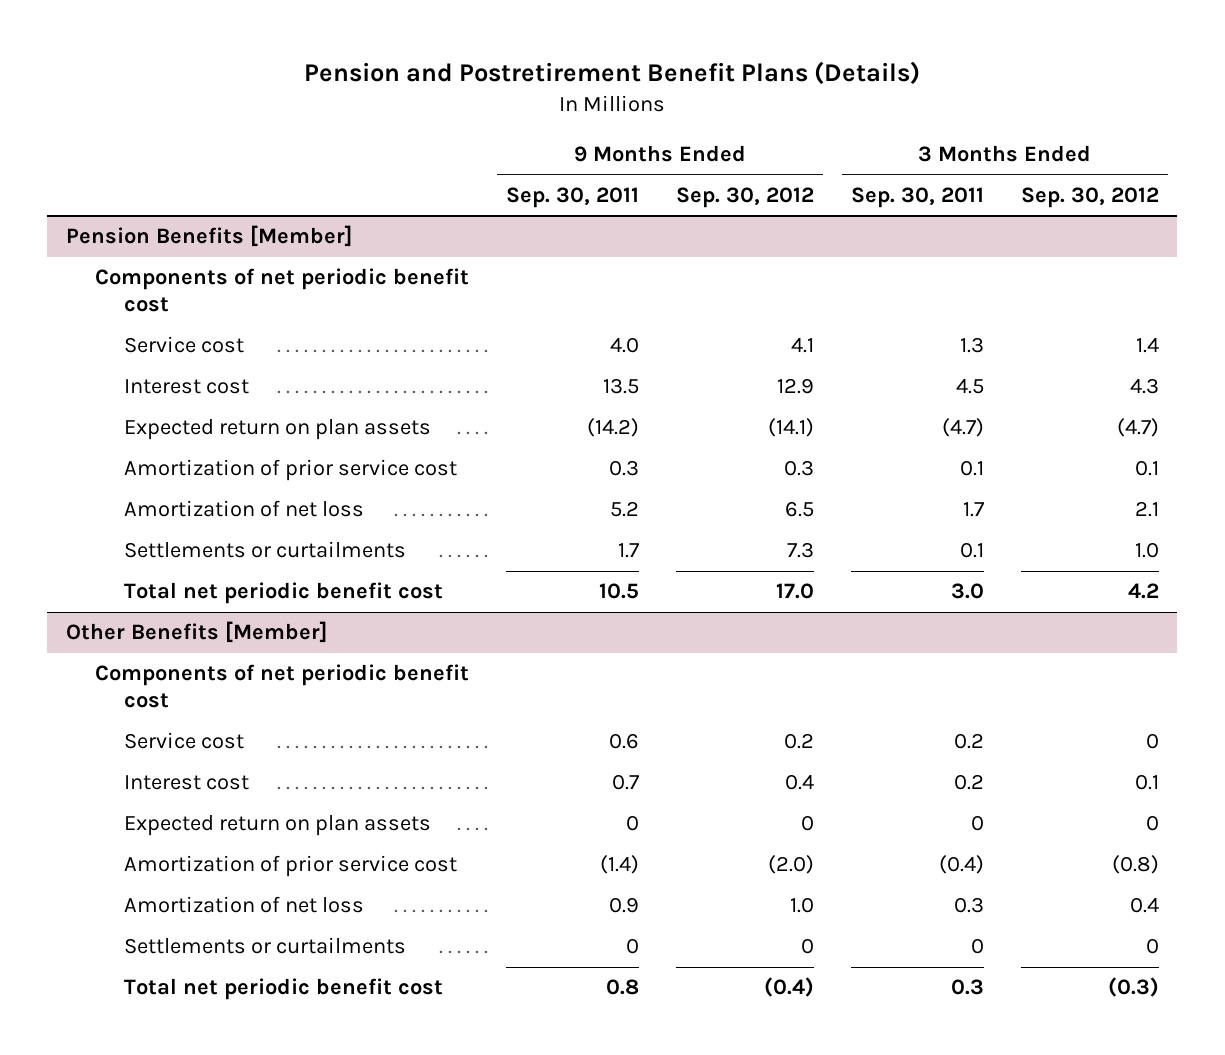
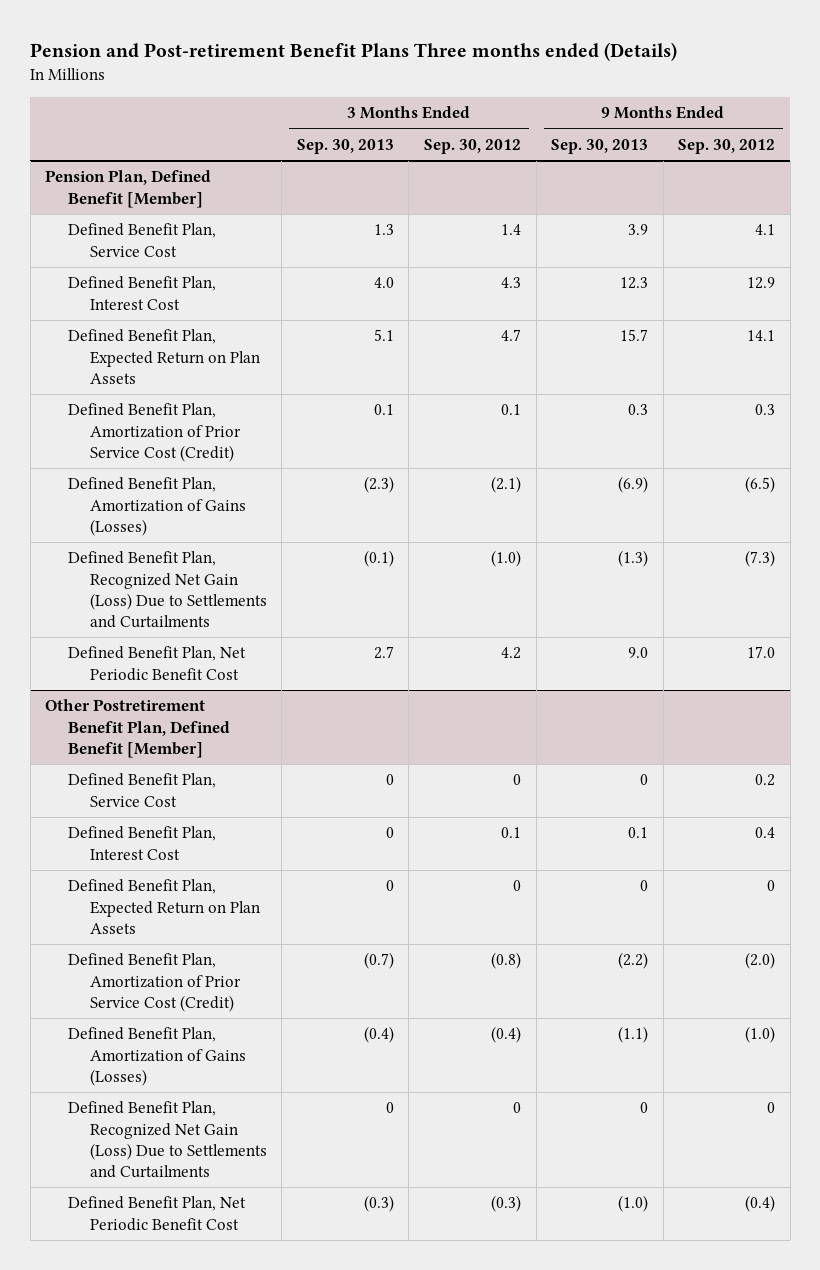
- Pension and Postretirement Benefit Plans (Details)
+ Pension and Post-retirement Benefit Plans Three months ended (Details)
- | 9 Months Ended Sep. 30, 2011 | 9 Months Ended Sep. 30, 2012 | 3 Months Ended Sep. 30, 2011 | 3 Months Ended Sep. 30, 2012
+ | 3 Months Ended Sep. 30, 2013 | 3 Months Ended Sep. 30, 2012 | 9 Months Ended Sep. 30, 2013 | 9 Months Ended Sep. 30, 2012
- Pension Benefits [Member]
- Components of net periodic benefit cost
- Service cost | 4.0 | 4.1 | 1.3 | 1.4
- Interest cost | 13.5 | 12.9 | 4.5 | 4.3
- Expected return on plan assets | (14.2) | (14.1) | (4.7) | (4.7)
- Amortization of prior service cost | 0.3 | 0.3 | 0.1 | 0.1
- Amortization of net loss | 5.2 | 6.5 | 1.7 | 2.1
- Settlements or curtailments | 1.7 | 7.3 | 0.1 | 1.0
- Total net periodic benefit cost | 10.5 | 17.0 | 3.0 | 4.2
- Other Benefits [Member]
- Components of net periodic benefit cost
- Service cost | 0.6 | 0.2 | 0.2 | 0
- Interest cost | 0.7 | 0.4 | 0.2 | 0.1
- Expected return on plan assets | 0 | 0 | 0 | 0
- Amortization of prior service cost | (1.4) | (2.0) | (0.4) | (0.8)
- Amortization of net loss | 0.9 | 1.0 | 0.3 | 0.4
- Settlements or curtailments | 0 | 0 | 0 | 0
- Total net periodic benefit cost | 0.8 | (0.4) | 0.3 | (0.3)
+ Pension Plan, Defined Benefit [Member]
+ Defined Benefit Plan, Service Cost | 1.3 | 1.4 | 3.9 | 4.1
+ Defined Benefit Plan, Interest Cost | 4.0 | 4.3 | 12.3 | 12.9
+ Defined Benefit Plan, Expected Return on Plan Assets | 5.1 | 4.7 | 15.7 | 14.1
+ Defined Benefit Plan, Amortization of Prior Service Cost (Credit) | 0.1 | 0.1 | 0.3 | 0.3
+ Defined Benefit Plan, Amortization of Gains (Losses) | (2.3) | (2.1) | (6.9) | (6.5)
+ Defined Benefit Plan, Recognized Net Gain (Loss) Due to Settlements and Curtailments | (0.1) | (1.0) | (1.3) | (7.3)
+ Defined Benefit Plan, Net Periodic Benefit Cost | 2.7 | 4.2 | 9.0 | 17.0
+ Other Postretirement Benefit Plan, Defined Benefit [Member]
+ Defined Benefit Plan, Service Cost | 0 | 0 | 0 | 0.2
+ Defined Benefit Plan, Interest Cost | 0 | 0.1 | 0.1 | 0.4
+ Defined Benefit Plan, Expected Return on Plan Assets | 0 | 0 | 0 | 0
+ Defined Benefit Plan, Amortization of Prior Service Cost (Credit) | (0.7) | (0.8) | (2.2) | (2.0)
+ Defined Benefit Plan, Amortization of Gains (Losses) | (0.4) | (0.4) | (1.1) | (1.0)
+ Defined Benefit Plan, Recognized Net Gain (Loss) Due to Settlements and Curtailments | 0 | 0 | 0 | 0
+ Defined Benefit Plan, Net Periodic Benefit Cost | (0.3) | (0.3) | (1.0) | (0.4)

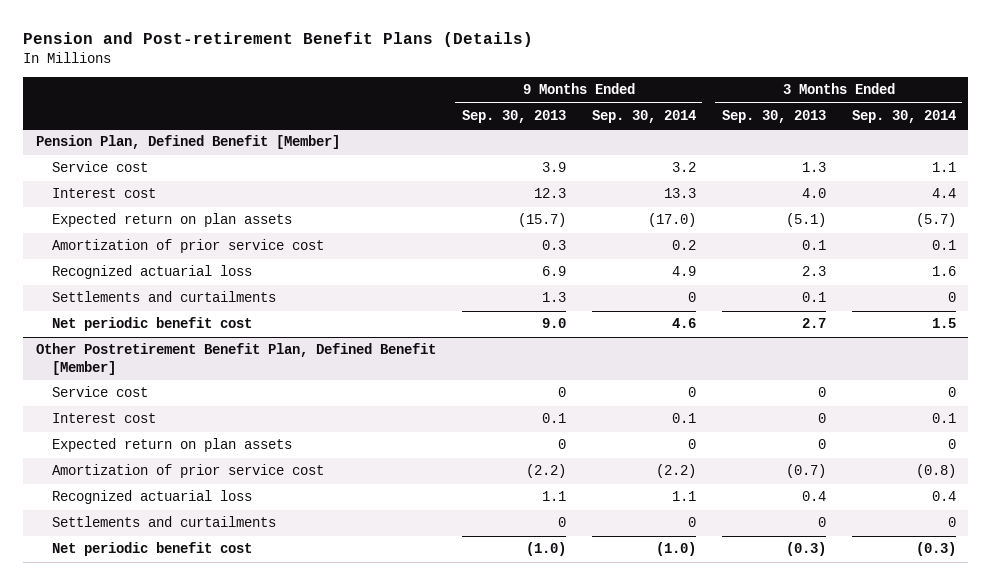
- Pension and Post-retirement Benefit Plans Three months ended (Details)
+ Pension and Post-retirement Benefit Plans (Details)
- | 3 Months Ended Sep. 30, 2013 | 3 Months Ended Sep. 30, 2012 | 9 Months Ended Sep. 30, 2013 | 9 Months Ended Sep. 30, 2012
+ | 9 Months Ended Sep. 30, 2013 | 9 Months Ended Sep. 30, 2014 | 3 Months Ended Sep. 30, 2013 | 3 Months Ended Sep. 30, 2014
@ Pension Plan, Defined Benefit [Member]
- Defined Benefit Plan, Service Cost | 1.3 | 1.4 | 3.9 | 4.1
- Defined Benefit Plan, Interest Cost | 4.0 | 4.3 | 12.3 | 12.9
- Defined Benefit Plan, Expected Return on Plan Assets | 5.1 | 4.7 | 15.7 | 14.1
- Defined Benefit Plan, Amortization of Prior Service Cost (Credit) | 0.1 | 0.1 | 0.3 | 0.3
- Defined Benefit Plan, Amortization of Gains (Losses) | (2.3) | (2.1) | (6.9) | (6.5)
- Defined Benefit Plan, Recognized Net Gain (Loss) Due to Settlements and Curtailments | (0.1) | (1.0) | (1.3) | (7.3)
- Defined Benefit Plan, Net Periodic Benefit Cost | 2.7 | 4.2 | 9.0 | 17.0
+ Service cost | 3.9 | 3.2 | 1.3 | 1.1
+ Interest cost | 12.3 | 13.3 | 4.0 | 4.4
+ Expected return on plan assets | (15.7) | (17.0) | (5.1) | (5.7)
+ Amortization of prior service cost | 0.3 | 0.2 | 0.1 | 0.1
+ Recognized actuarial loss | 6.9 | 4.9 | 2.3 | 1.6
+ Settlements and curtailments | 1.3 | 0 | 0.1 | 0
+ Net periodic benefit cost | 9.0 | 4.6 | 2.7 | 1.5
@ Other Postretirement Benefit Plan, Defined Benefit [Member]
- Defined Benefit Plan, Service Cost | 0 | 0 | 0 | 0.2
- Defined Benefit Plan, Interest Cost | 0 | 0.1 | 0.1 | 0.4
- Defined Benefit Plan, Expected Return on Plan Assets | 0 | 0 | 0 | 0
- Defined Benefit Plan, Amortization of Prior Service Cost (Credit) | (0.7) | (0.8) | (2.2) | (2.0)
- Defined Benefit Plan, Amortization of Gains (Losses) | (0.4) | (0.4) | (1.1) | (1.0)
- Defined Benefit Plan, Recognized Net Gain (Loss) Due to Settlements and Curtailments | 0 | 0 | 0 | 0
- Defined Benefit Plan, Net Periodic Benefit Cost | (0.3) | (0.3) | (1.0) | (0.4)
+ Service cost | 0 | 0 | 0 | 0
+ Interest cost | 0.1 | 0.1 | 0 | 0.1
+ Expected return on plan assets | 0 | 0 | 0 | 0
+ Amortization of prior service cost | (2.2) | (2.2) | (0.7) | (0.8)
+ Recognized actuarial loss | 1.1 | 1.1 | 0.4 | 0.4
+ Settlements and curtailments | 0 | 0 | 0 | 0
+ Net periodic benefit cost | (1.0) | (1.0) | (0.3) | (0.3)

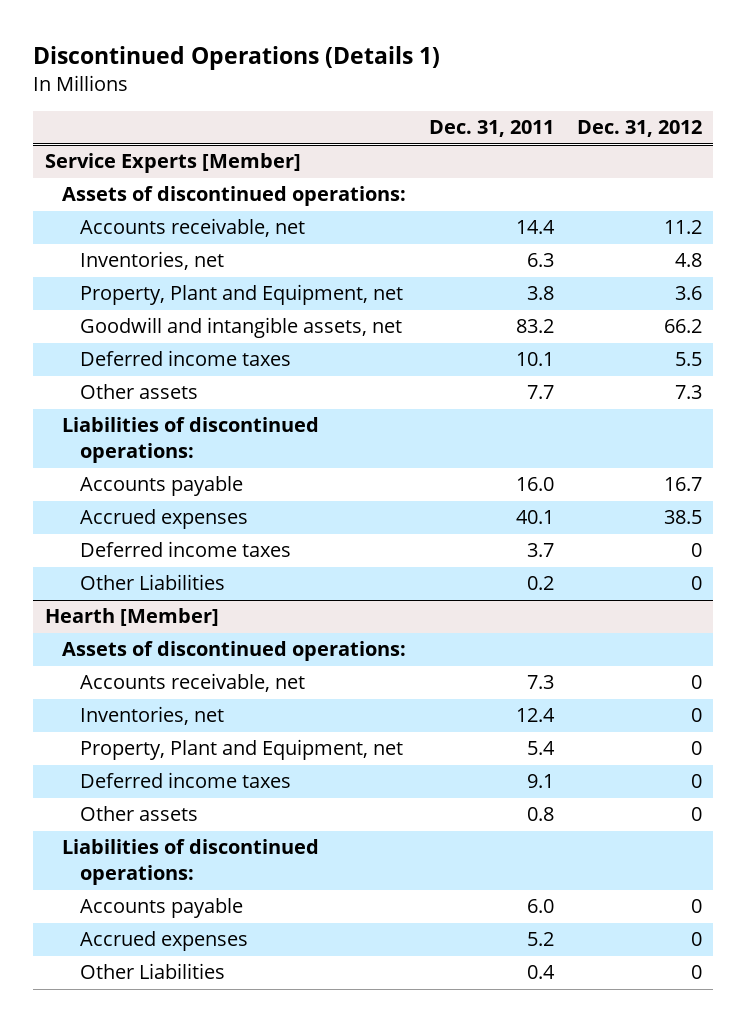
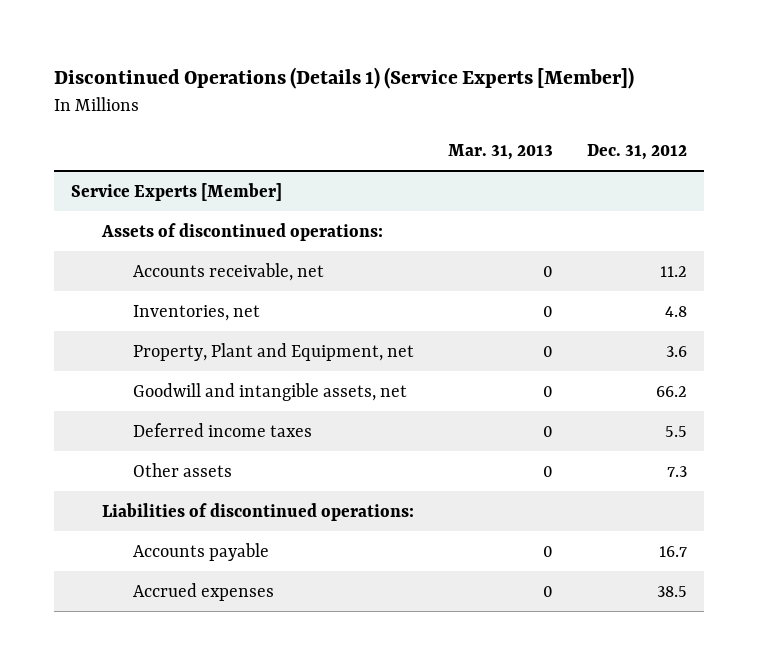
- Discontinued Operations (Details 1)
+ Discontinued Operations (Details 1) (Service Experts [Member])
- | Dec. 31, 2011 | Dec. 31, 2012
+ | Mar. 31, 2013 | Dec. 31, 2012
@ Service Experts [Member]
- Deferred income taxes | 3.7 | 0
- Other Liabilities | 0.2 | 0
- Hearth [Member]
- Assets of discontinued operations:
- Accounts receivable, net | 7.3 | 0
- Inventories, net | 12.4 | 0
- Property, Plant and Equipment, net | 5.4 | 0
- Deferred income taxes | 9.1 | 0
- Other assets | 0.8 | 0
- Liabilities of discontinued operations:
- Accounts payable | 6.0 | 0
- Accrued expenses | 5.2 | 0
- Other Liabilities | 0.4 | 0

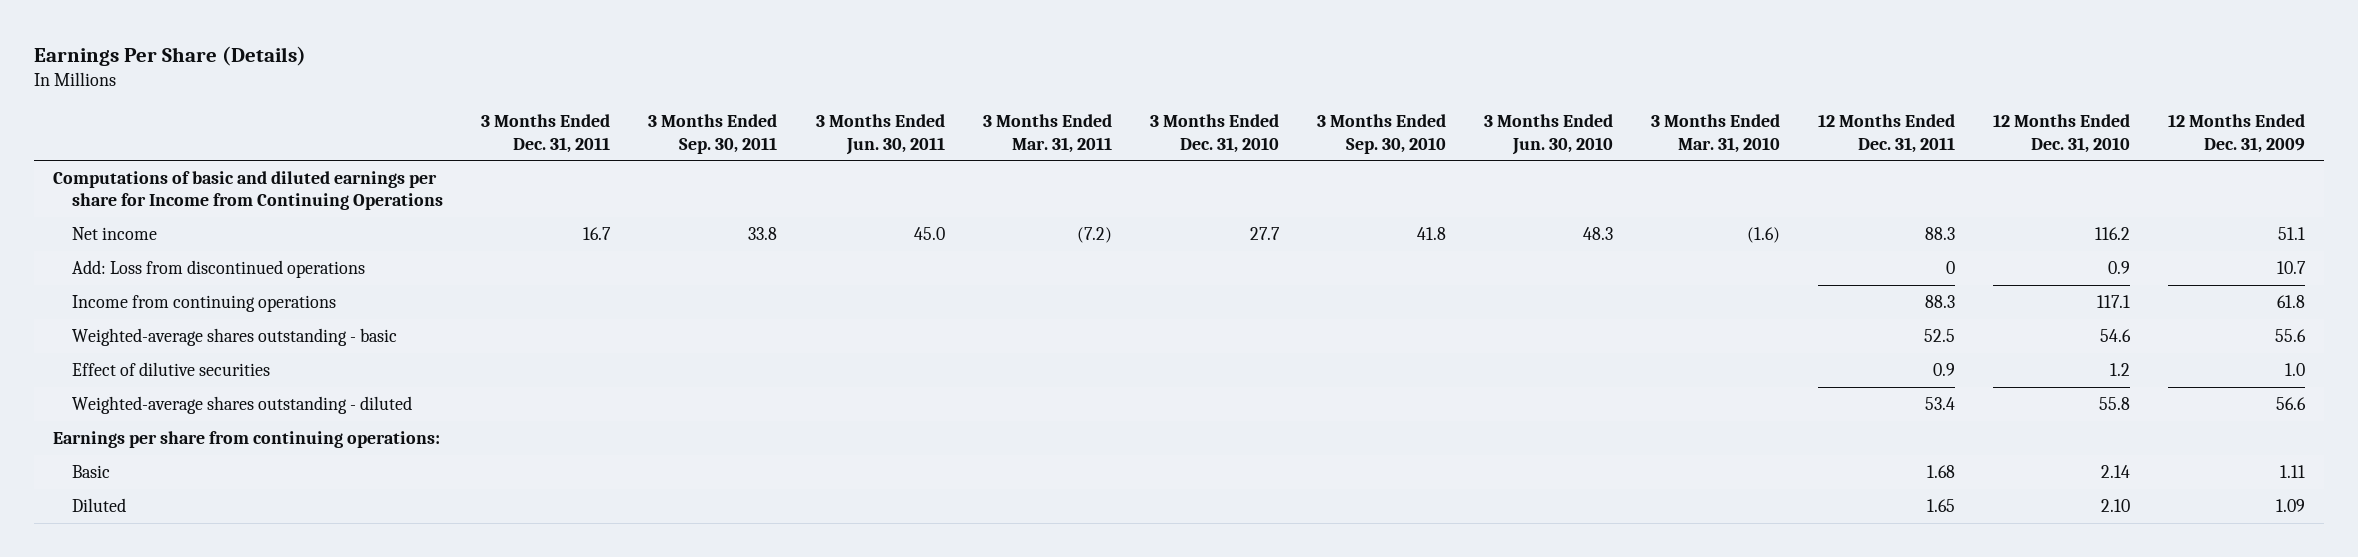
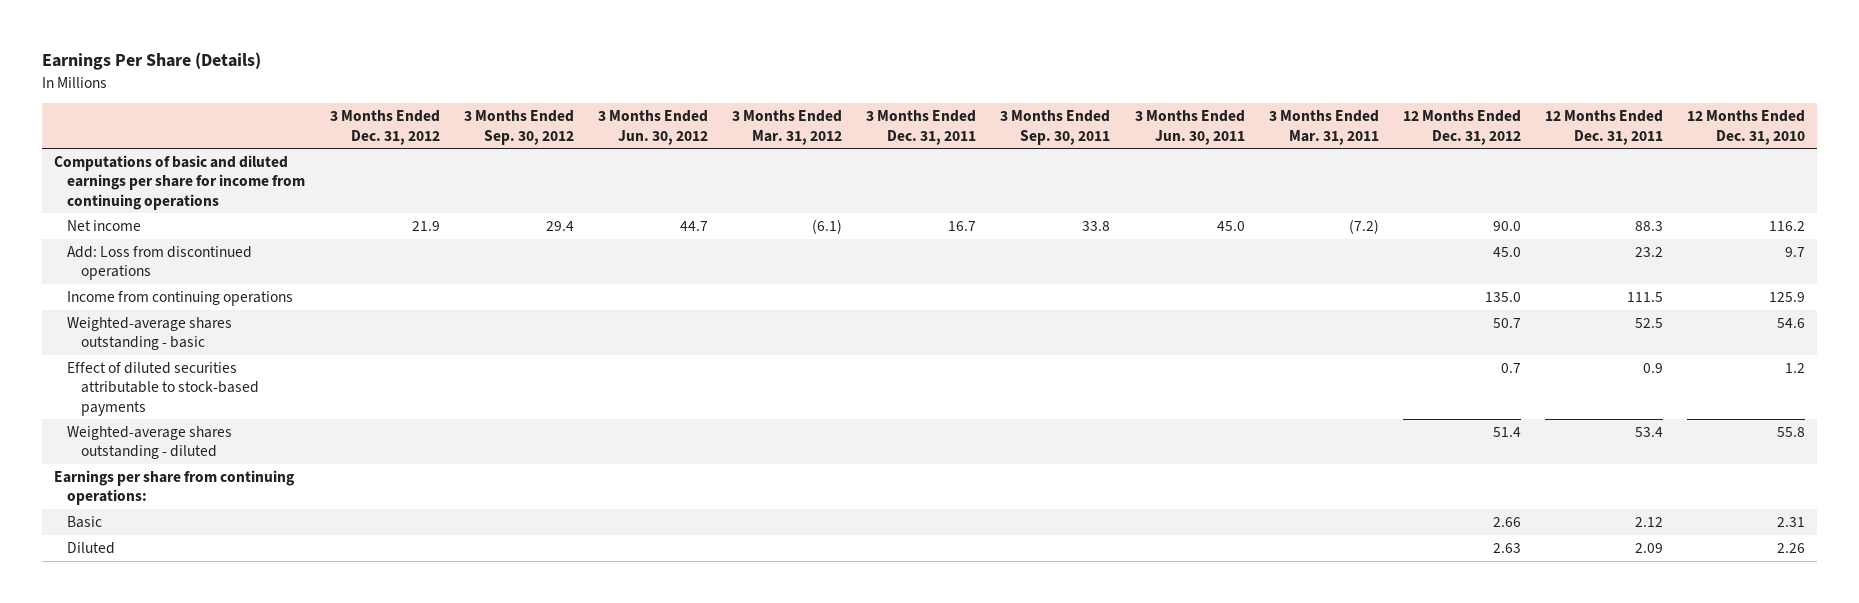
- | 3 Months Ended Dec. 31, 2011 | 3 Months Ended Sep. 30, 2011 | 3 Months Ended Jun. 30, 2011 | 3 Months Ended Mar. 31, 2011 | 3 Months Ended Dec. 31, 2010 | 3 Months Ended Sep. 30, 2010 | 3 Months Ended Jun. 30, 2010 | 3 Months Ended Mar. 31, 2010 | 12 Months Ended Dec. 31, 2011 | 12 Months Ended Dec. 31, 2010 | 12 Months Ended Dec. 31, 2009
+ | 3 Months Ended Dec. 31, 2012 | 3 Months Ended Sep. 30, 2012 | 3 Months Ended Jun. 30, 2012 | 3 Months Ended Mar. 31, 2012 | 3 Months Ended Dec. 31, 2011 | 3 Months Ended Sep. 30, 2011 | 3 Months Ended Jun. 30, 2011 | 3 Months Ended Mar. 31, 2011 | 12 Months Ended Dec. 31, 2012 | 12 Months Ended Dec. 31, 2011 | 12 Months Ended Dec. 31, 2010
- Computations of basic and diluted earnings per share for Income from Continuing Operations
+ Computations of basic and diluted earnings per share for income from continuing operations
- Add: Loss from discontinued operations | | | | | | | | | 0 | 0.9 | 10.7
- Income from continuing operations | | | | | | | | | 88.3 | 117.1 | 61.8
+ Add: Loss from discontinued operations | | | | | | | | | 45.0 | 23.2 | 9.7
+ Income from continuing operations | | | | | | | | | 135.0 | 111.5 | 125.9
- Effect of dilutive securities | | | | | | | | | 0.9 | 1.2 | 1.0
+ Effect of diluted securities attributable to stock-based payments | | | | | | | | | 0.7 | 0.9 | 1.2
- Basic | | | | | | | | | 1.68 | 2.14 | 1.11
- Diluted | | | | | | | | | 1.65 | 2.10 | 1.09
+ Basic | | | | | | | | | 2.66 | 2.12 | 2.31
+ Diluted | | | | | | | | | 2.63 | 2.09 | 2.26

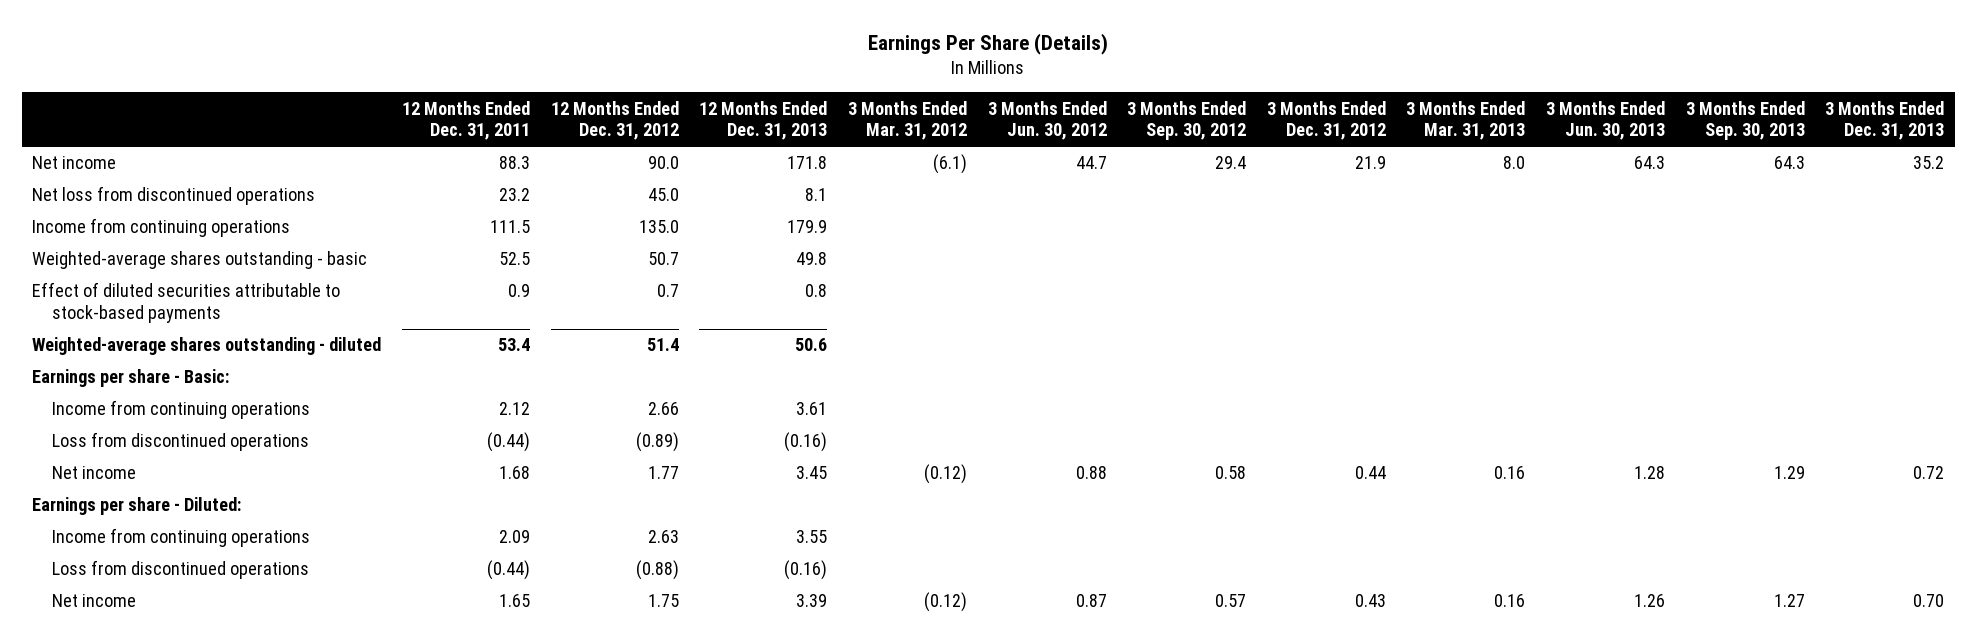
- | 3 Months Ended Dec. 31, 2012 | 3 Months Ended Sep. 30, 2012 | 3 Months Ended Jun. 30, 2012 | 3 Months Ended Mar. 31, 2012 | 3 Months Ended Dec. 31, 2011 | 3 Months Ended Sep. 30, 2011 | 3 Months Ended Jun. 30, 2011 | 3 Months Ended Mar. 31, 2011 | 12 Months Ended Dec. 31, 2012 | 12 Months Ended Dec. 31, 2011 | 12 Months Ended Dec. 31, 2010
+ | 12 Months Ended Dec. 31, 2011 | 12 Months Ended Dec. 31, 2012 | 12 Months Ended Dec. 31, 2013 | 3 Months Ended Mar. 31, 2012 | 3 Months Ended Jun. 30, 2012 | 3 Months Ended Sep. 30, 2012 | 3 Months Ended Dec. 31, 2012 | 3 Months Ended Mar. 31, 2013 | 3 Months Ended Jun. 30, 2013 | 3 Months Ended Sep. 30, 2013 | 3 Months Ended Dec. 31, 2013
- Computations of basic and diluted earnings per share for income from continuing operations
- Add: Loss from discontinued operations | | | | | | | | | 45.0 | 23.2 | 9.7
+ Net loss from discontinued operations | 23.2 | 45.0 | 8.1 | | | | | | | |
- Earnings per share from continuing operations:
- Basic | | | | | | | | | 2.66 | 2.12 | 2.31
- Diluted | | | | | | | | | 2.63 | 2.09 | 2.26
+ Earnings per share - Basic:
+ Income from continuing operations | 2.12 | 2.66 | 3.61 | | | | | | | |
+ Loss from discontinued operations | (0.44) | (0.89) | (0.16) | | | | | | | |
+ Net income | 1.68 | 1.77 | 3.45 | (0.12) | 0.88 | 0.58 | 0.44 | 0.16 | 1.28 | 1.29 | 0.72
+ Earnings per share - Diluted:
+ Income from continuing operations | 2.09 | 2.63 | 3.55 | | | | | | | |
+ Loss from discontinued operations | (0.44) | (0.88) | (0.16) | | | | | | | |
+ Net income | 1.65 | 1.75 | 3.39 | (0.12) | 0.87 | 0.57 | 0.43 | 0.16 | 1.26 | 1.27 | 0.70

